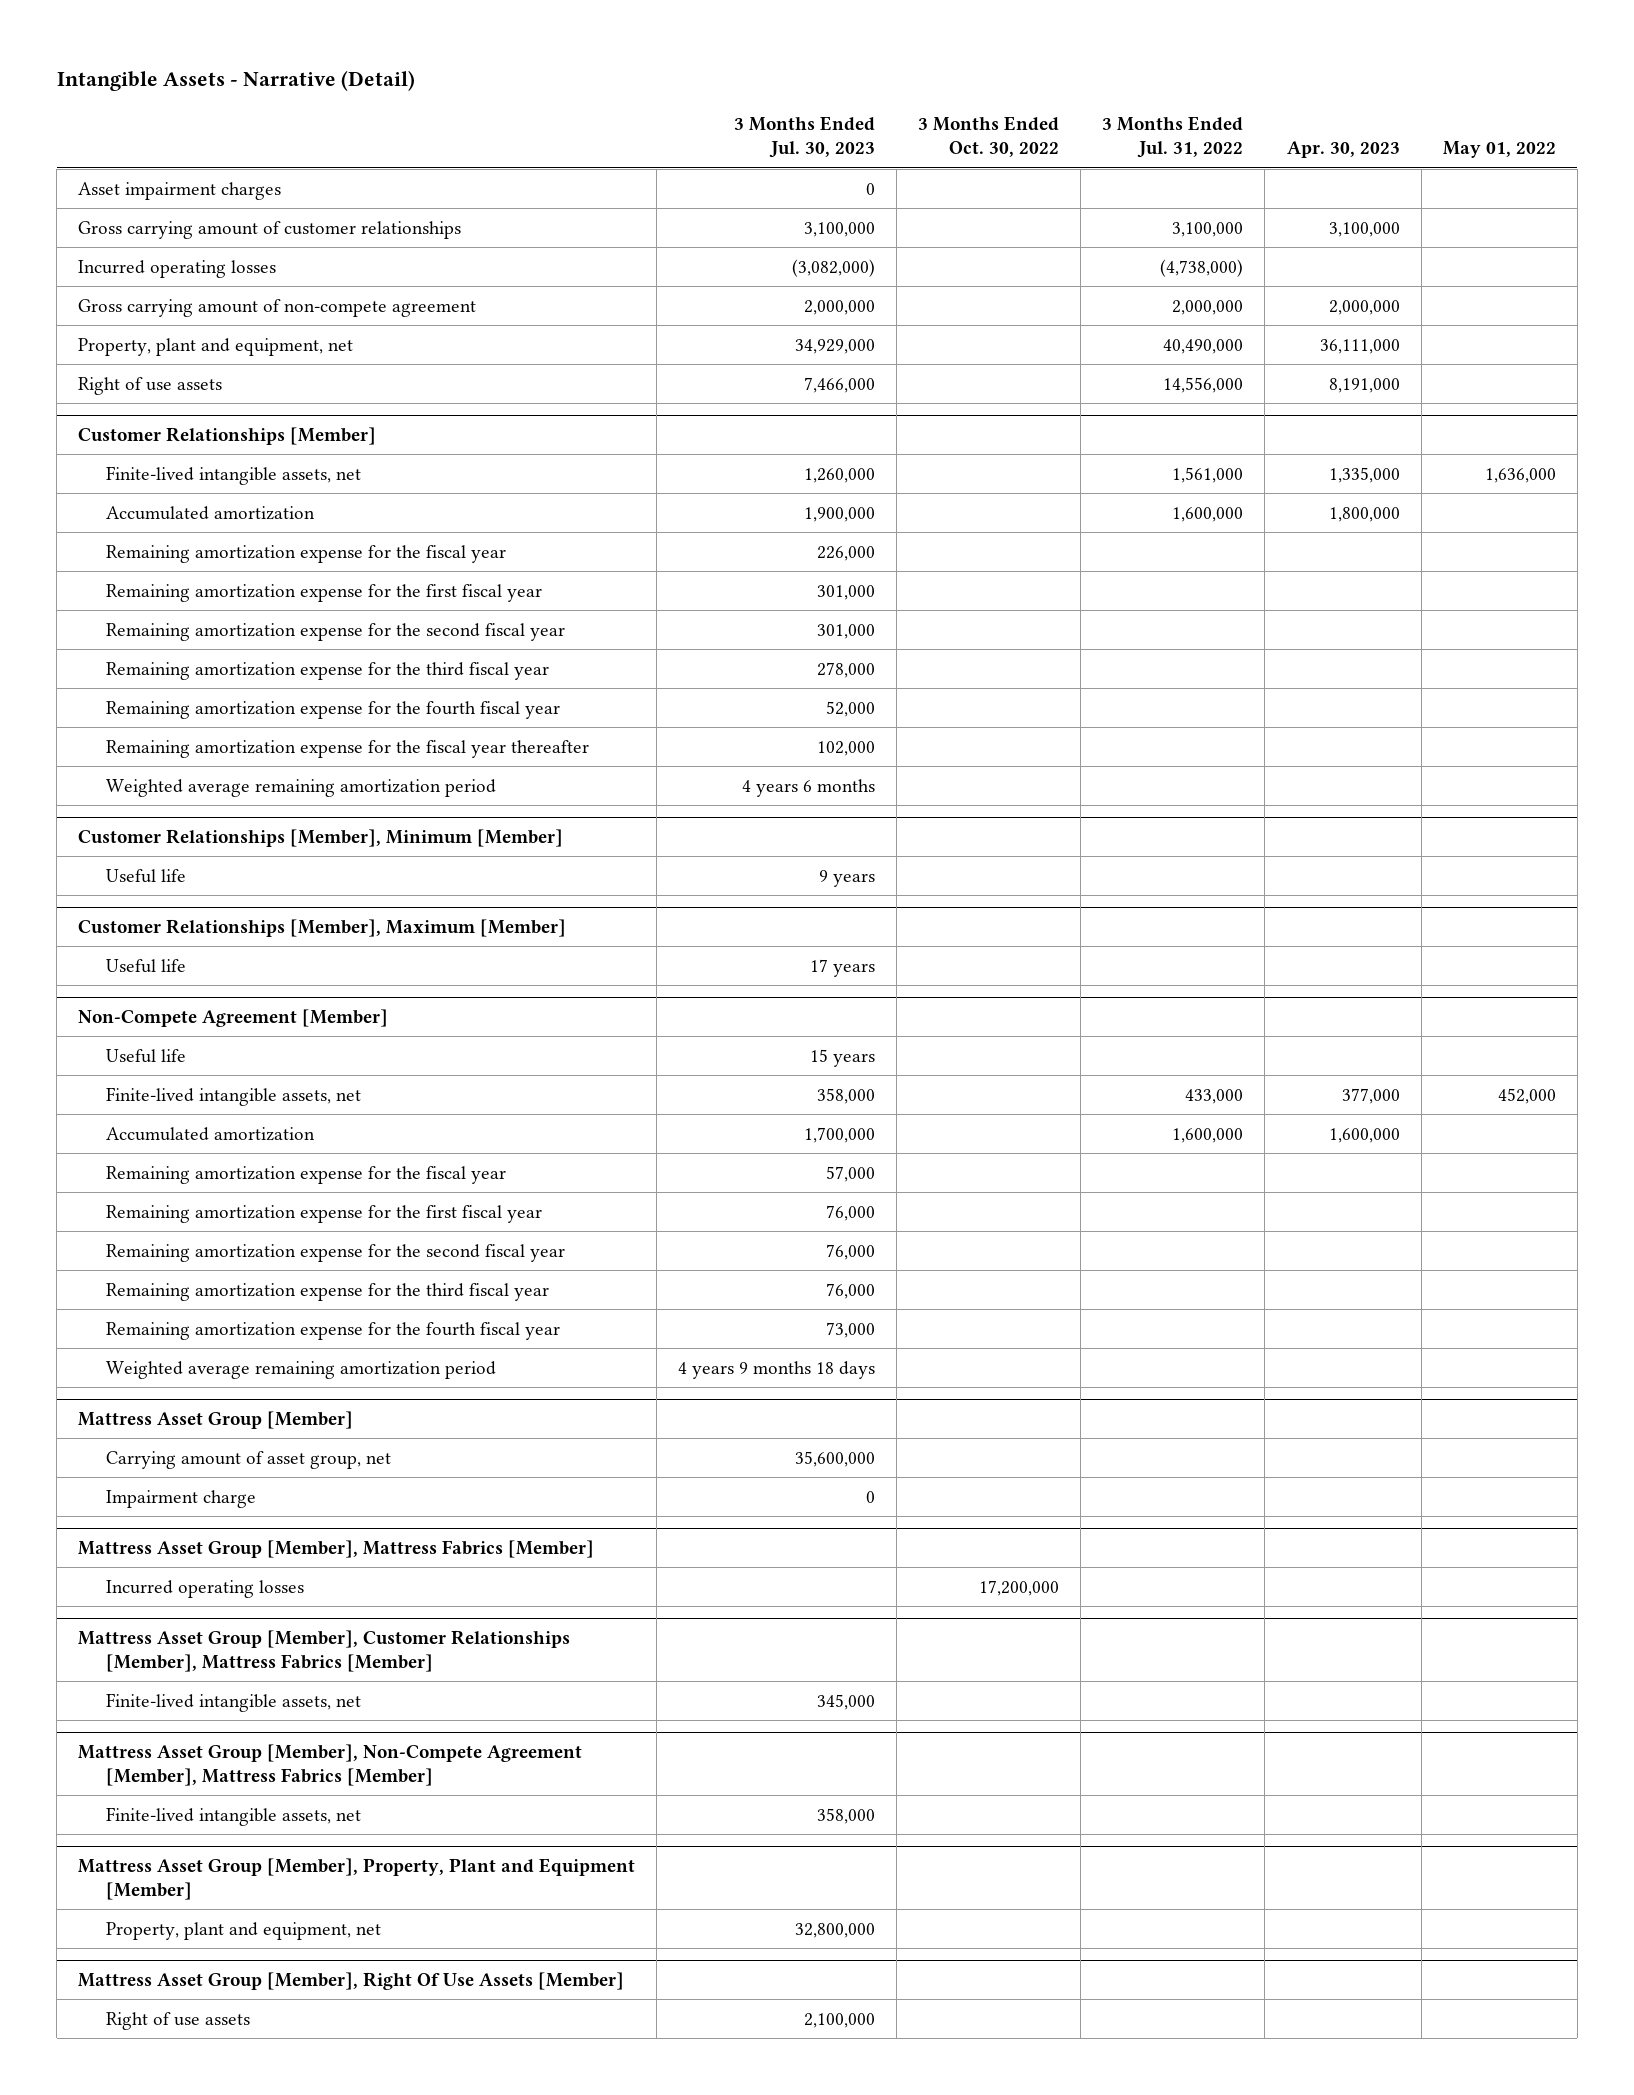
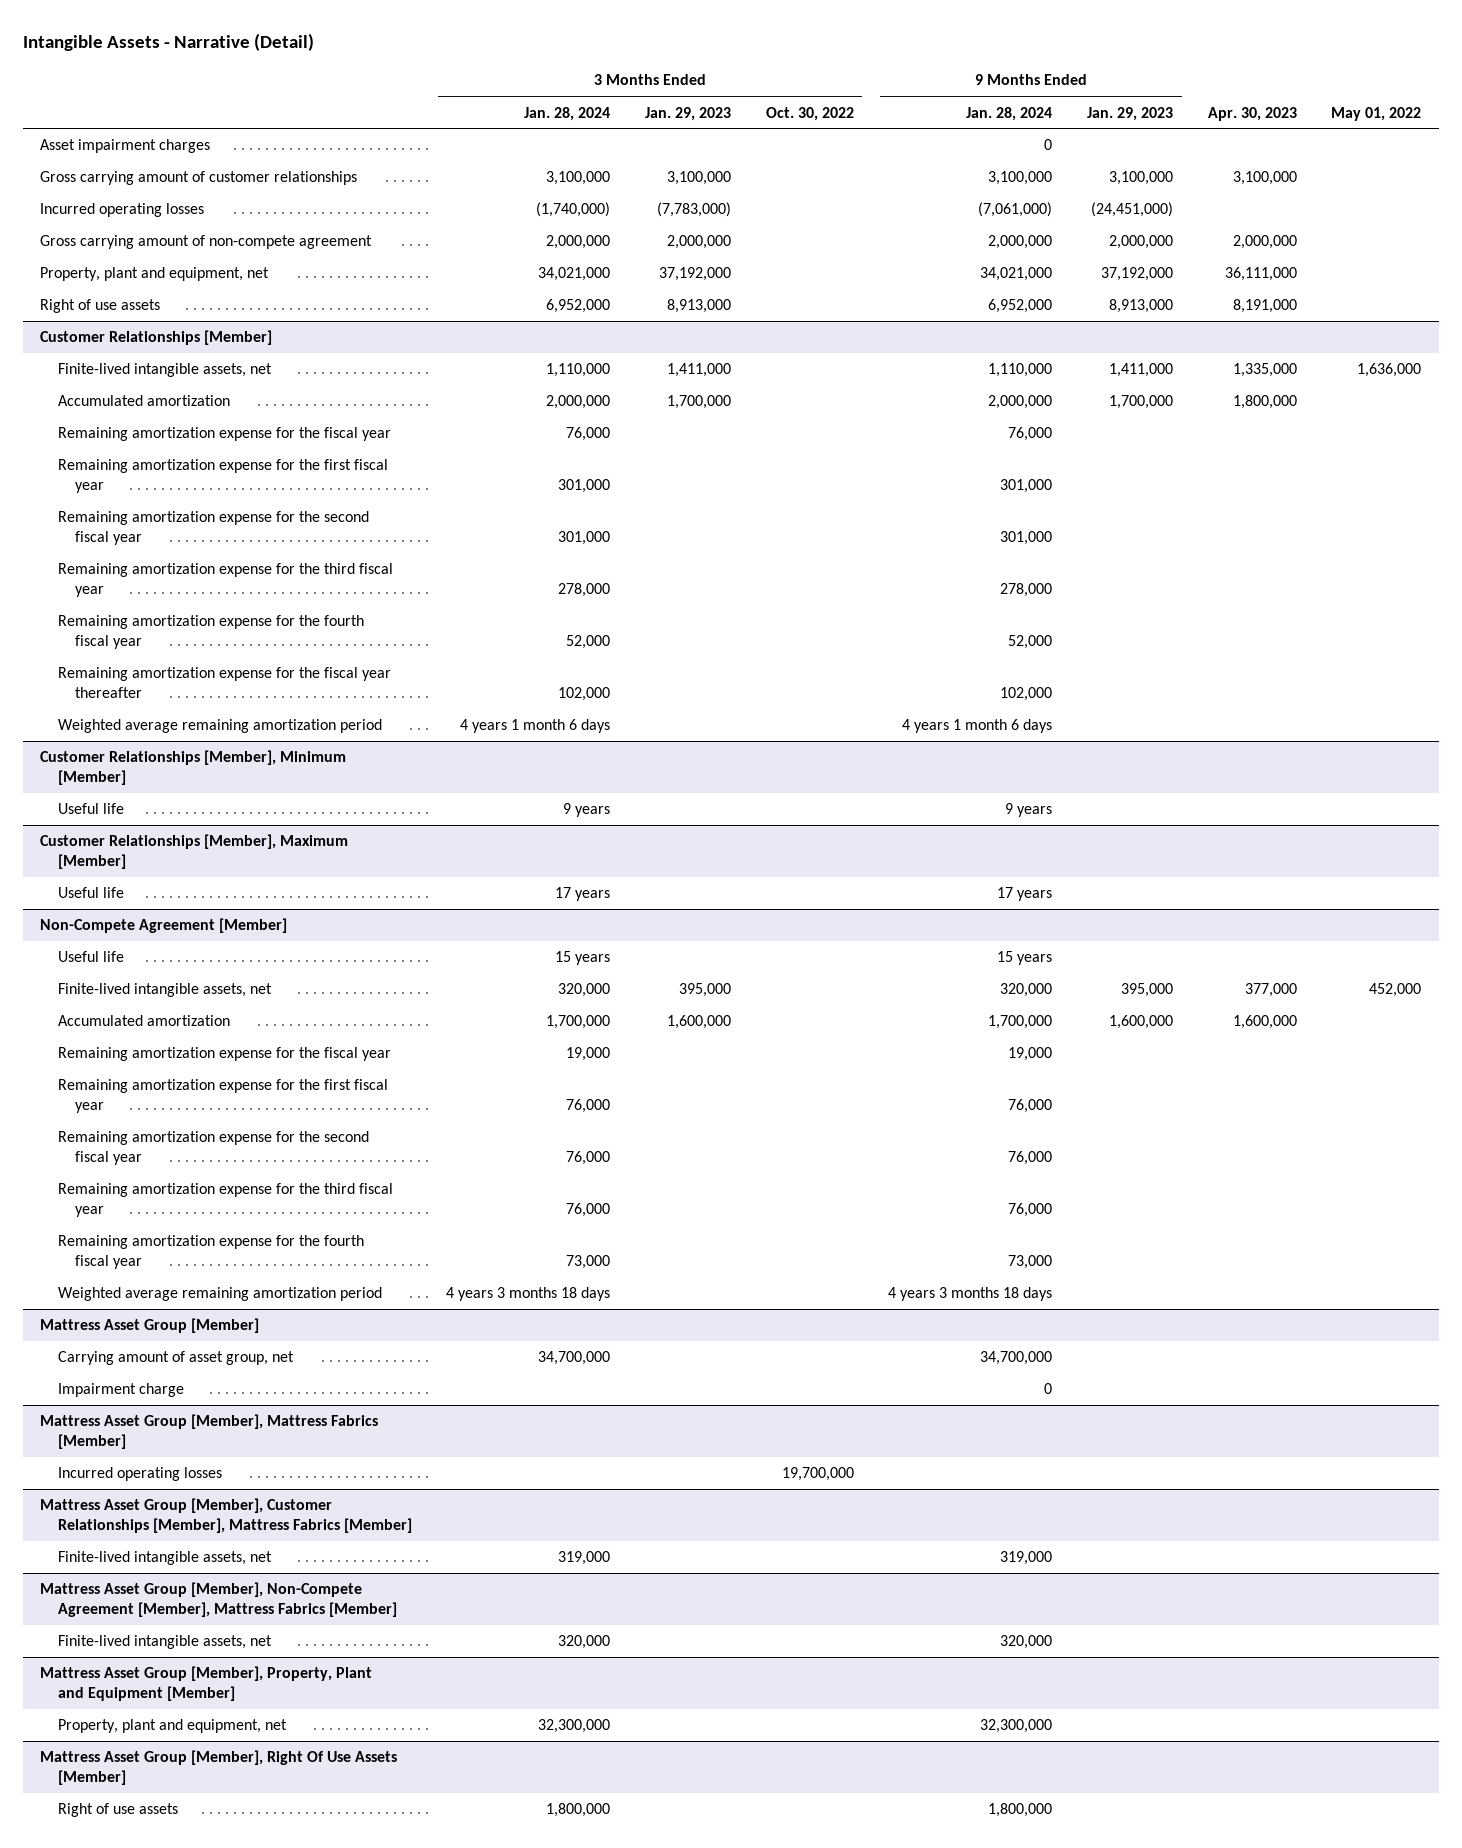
- | 3 Months Ended Jul. 30, 2023 | 3 Months Ended Oct. 30, 2022 | 3 Months Ended Jul. 31, 2022 | Apr. 30, 2023 | May 01, 2022
+ | 3 Months Ended Jan. 28, 2024 | 3 Months Ended Jan. 29, 2023 | 3 Months Ended Oct. 30, 2022 | 9 Months Ended Jan. 28, 2024 | 9 Months Ended Jan. 29, 2023 | Apr. 30, 2023 | May 01, 2022
@ Mattress Asset Group [Member], Mattress Fabrics [Member]
- Incurred operating losses | | 17,200,000 | | |
+ Incurred operating losses | | | 19,700,000 | | | |

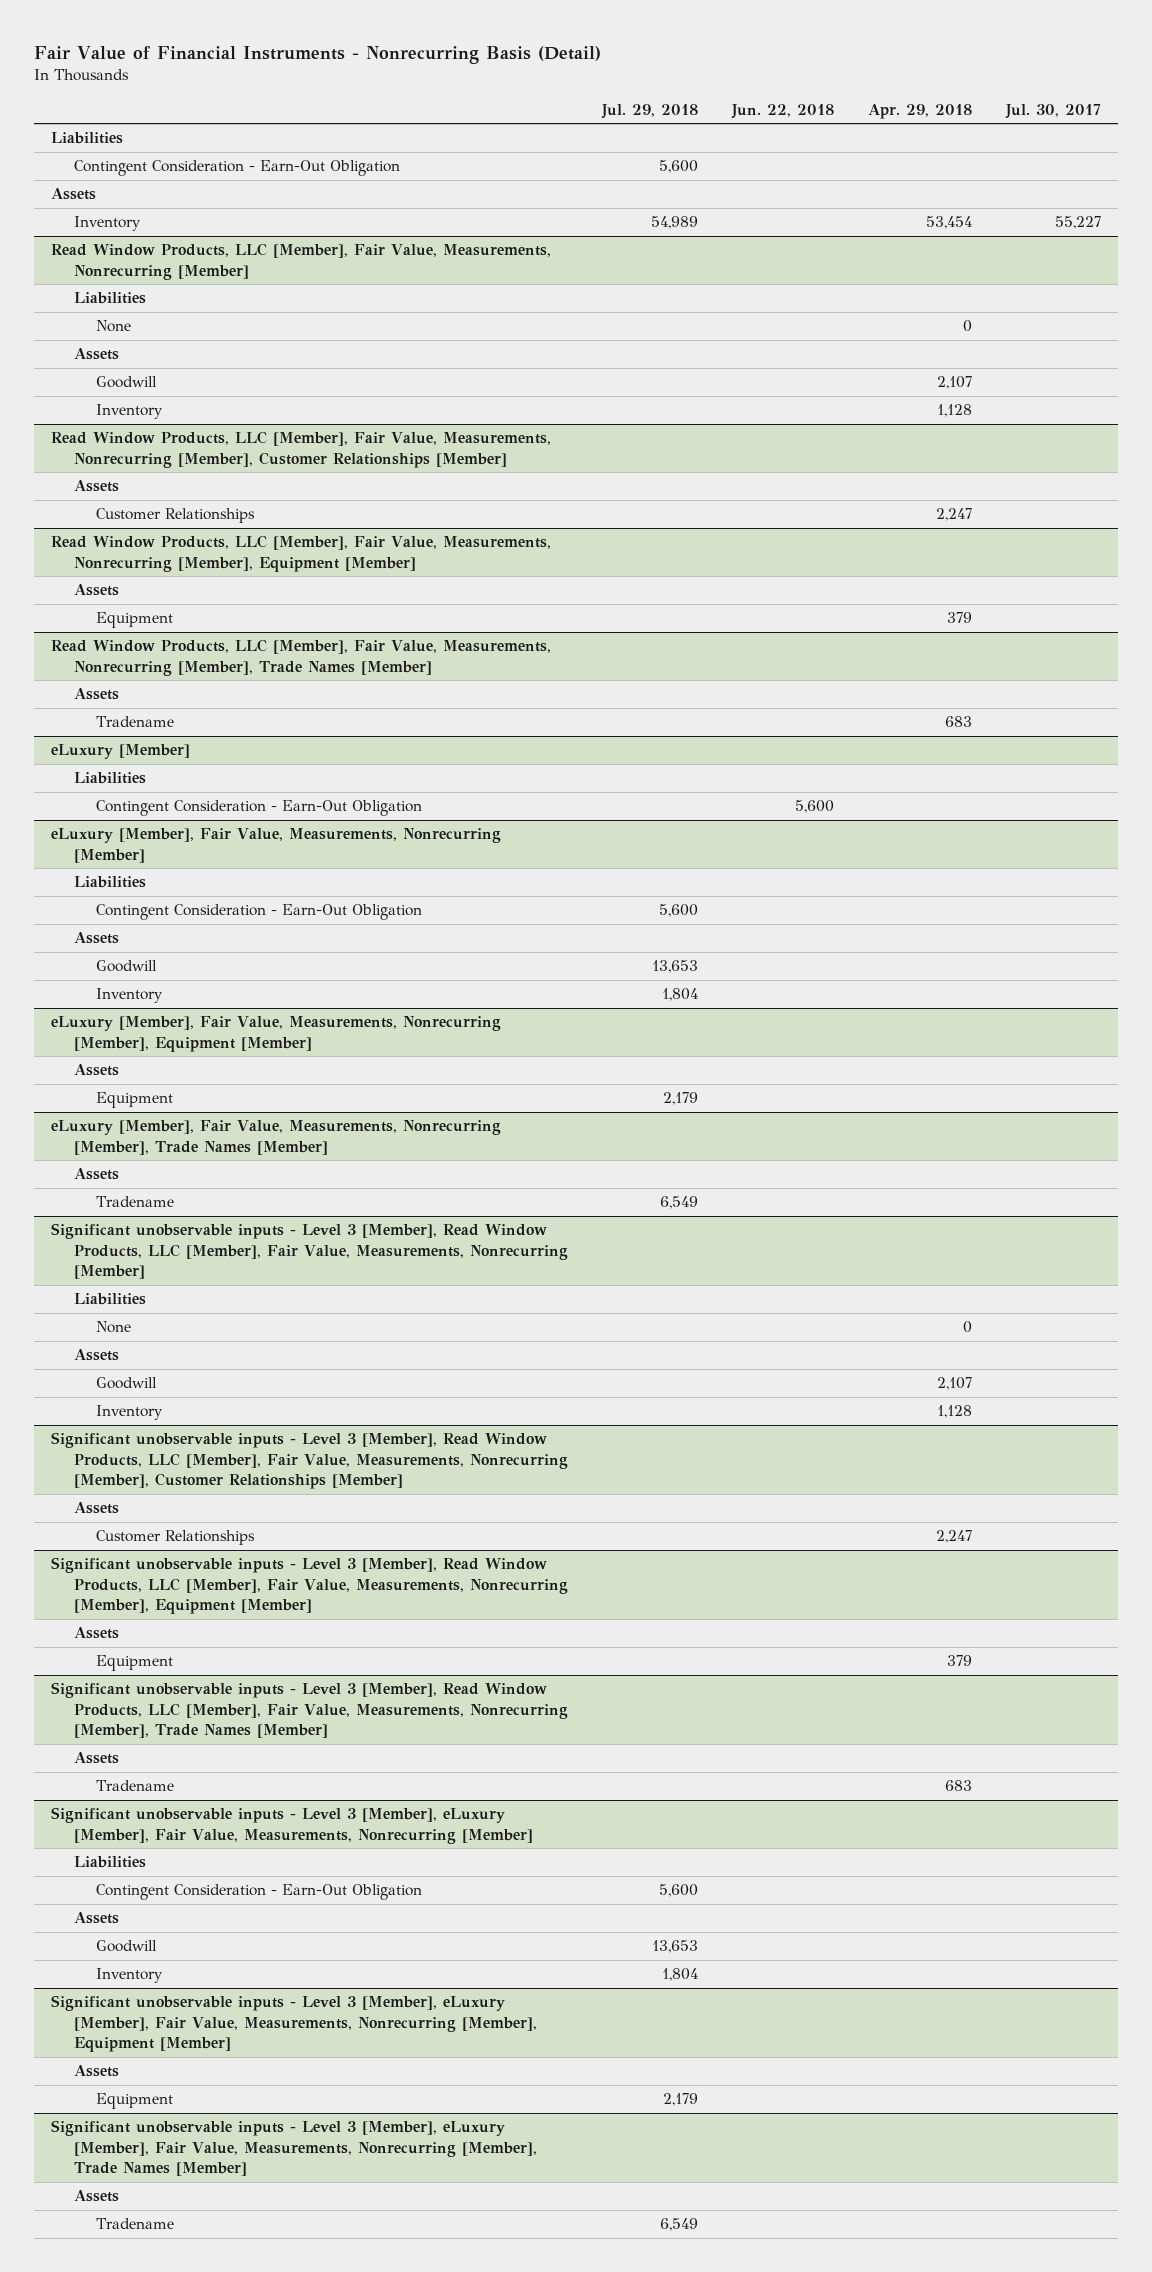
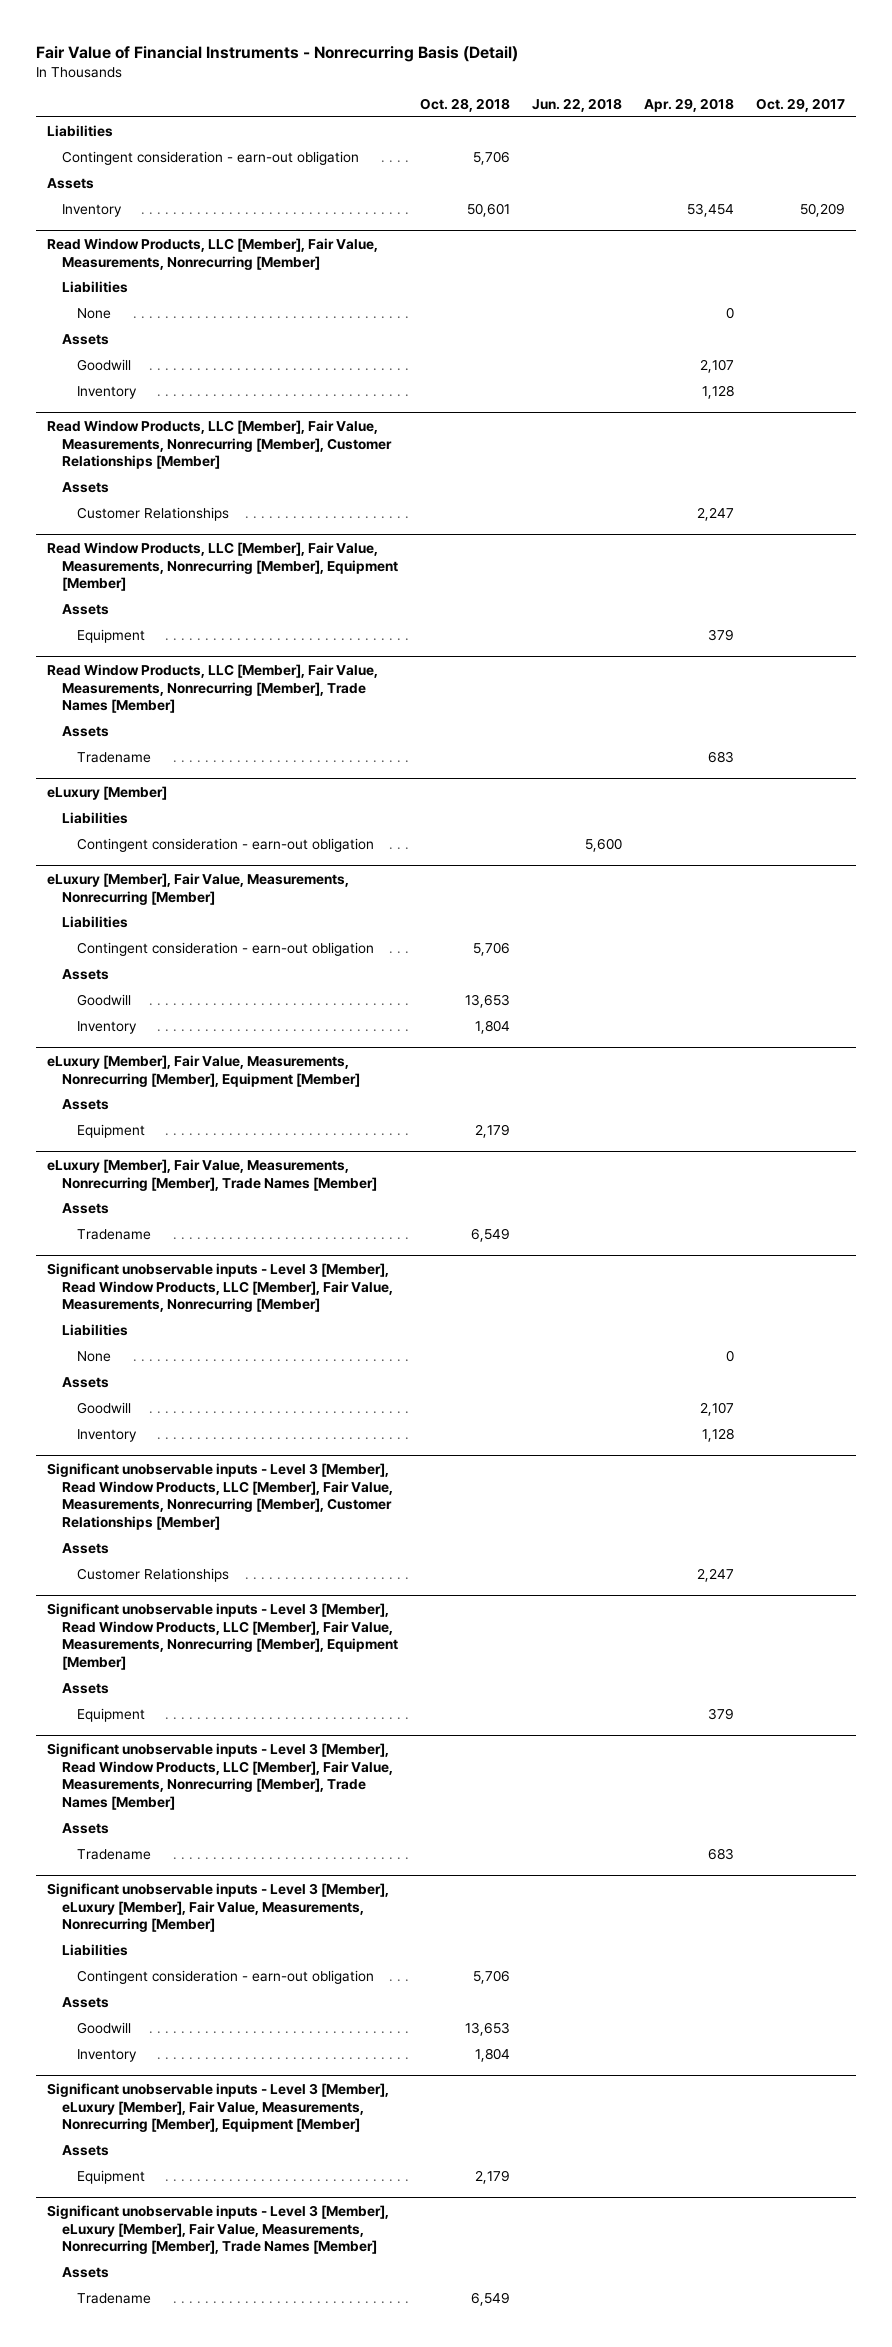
- | Jul. 29, 2018 | Jun. 22, 2018 | Apr. 29, 2018 | Jul. 30, 2017
+ | Oct. 28, 2018 | Jun. 22, 2018 | Apr. 29, 2018 | Oct. 29, 2017
- Contingent Consideration - Earn-Out Obligation | 5,600 | | |
+ Contingent consideration - earn-out obligation | 5,706 | | |
@ eLuxury [Member]
- Contingent Consideration - Earn-Out Obligation | | 5,600 | |
+ Contingent consideration - earn-out obligation | | 5,600 | |
@ eLuxury [Member], Fair Value, Measurements, Nonrecurring [Member]
- Contingent Consideration - Earn-Out Obligation | 5,600 | | |
+ Contingent consideration - earn-out obligation | 5,706 | | |
@ Significant unobservable inputs - Level 3 [Member], eLuxury [Member], Fair Value, Measurements, Nonrecurring [Member]
- Contingent Consideration - Earn-Out Obligation | 5,600 | | |
+ Contingent consideration - earn-out obligation | 5,706 | | |

